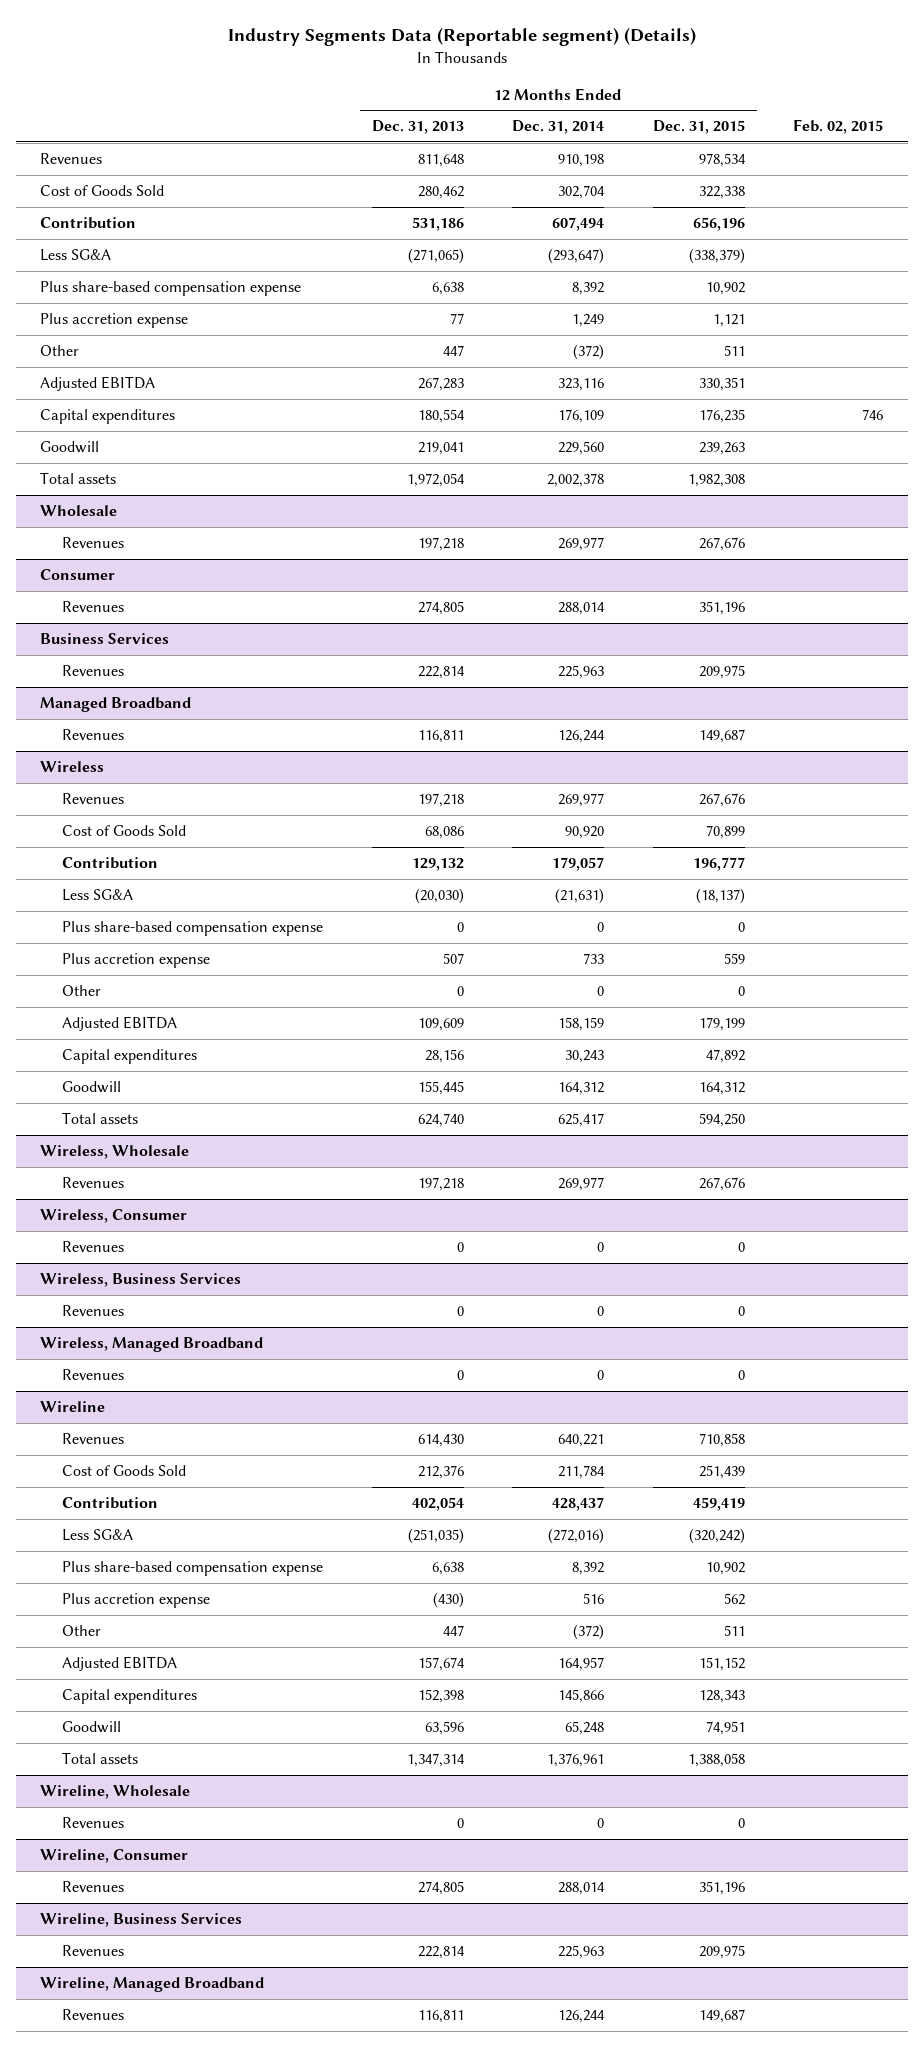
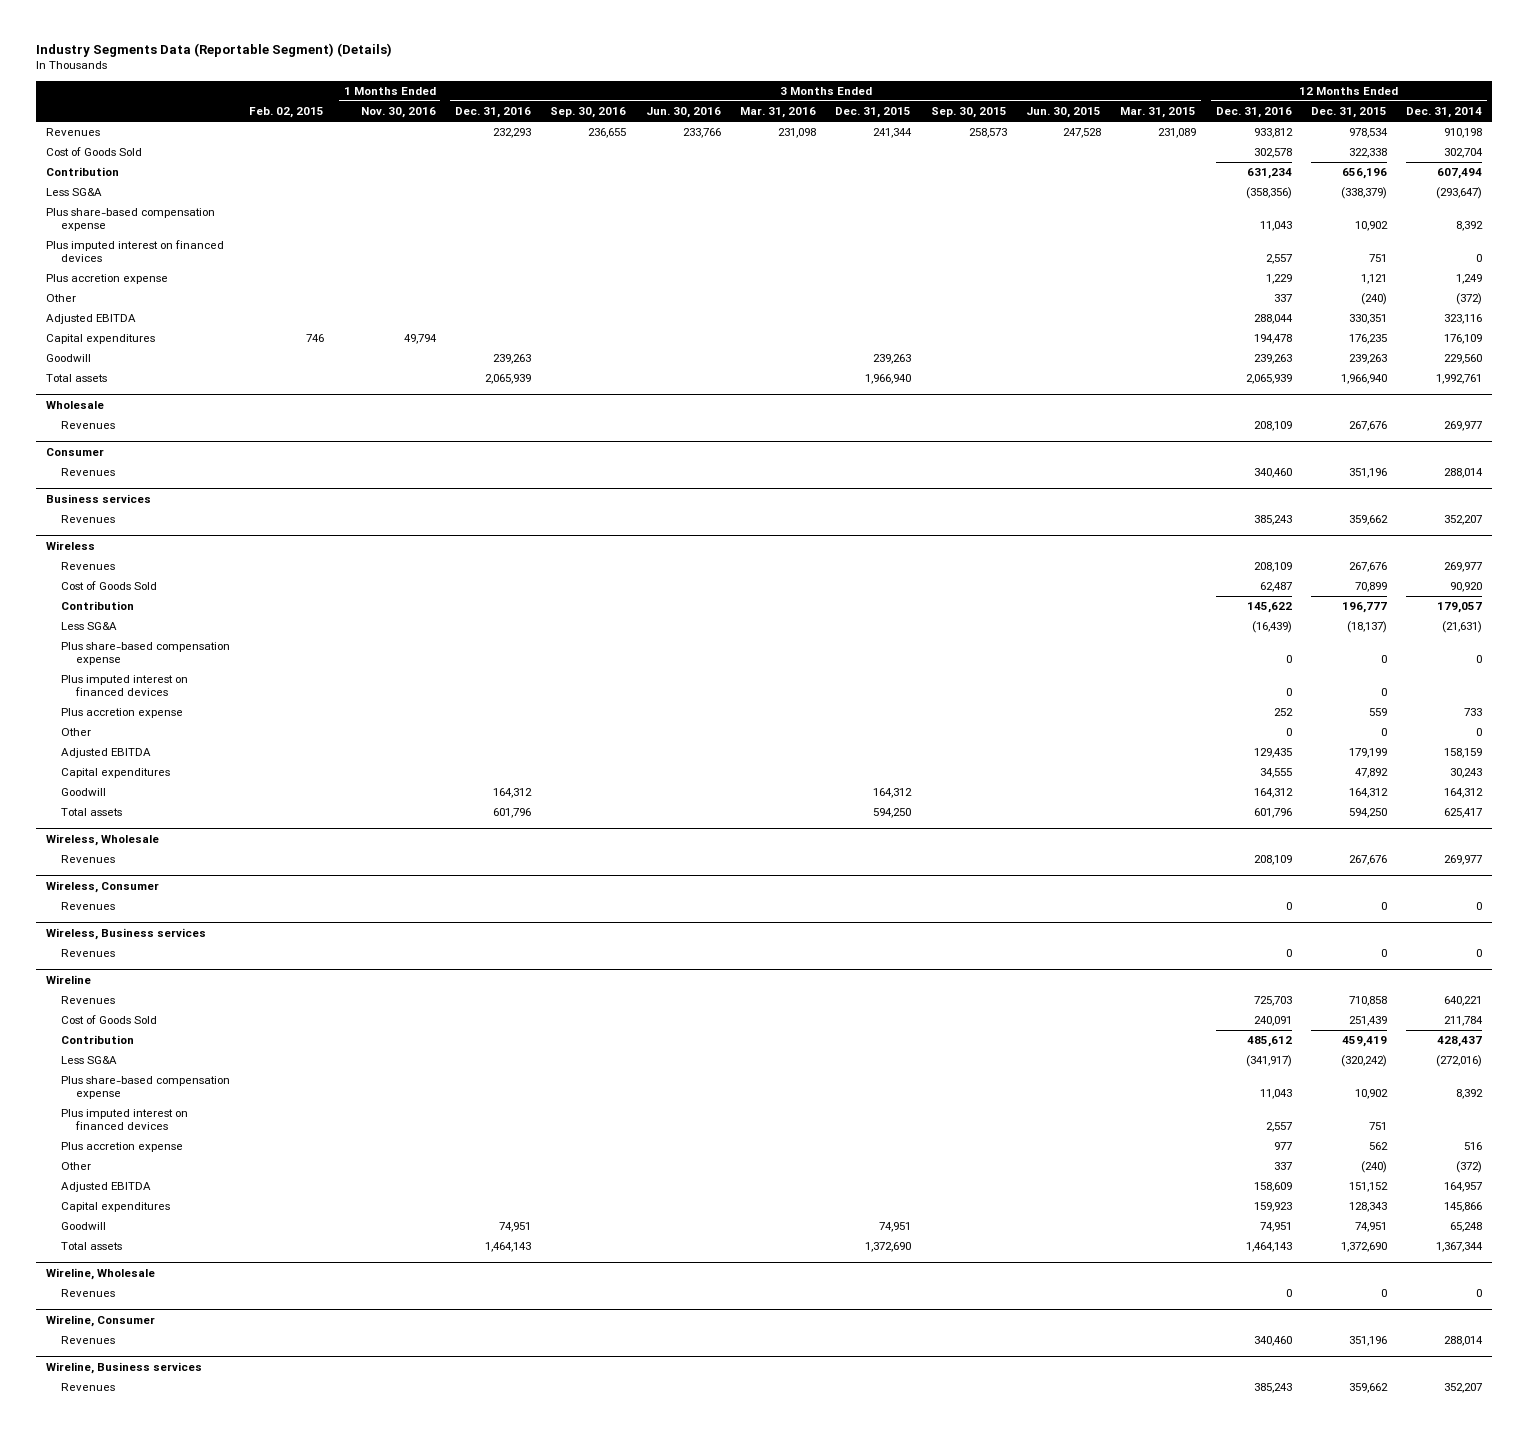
- Industry Segments Data (Reportable segment) (Details)
+ Industry Segments Data (Reportable Segment) (Details)
- | 12 Months Ended Dec. 31, 2013 | 12 Months Ended Dec. 31, 2014 | 12 Months Ended Dec. 31, 2015 | Feb. 02, 2015
+ | Feb. 02, 2015 | 1 Months Ended Nov. 30, 2016 | 3 Months Ended Dec. 31, 2016 | 3 Months Ended Sep. 30, 2016 | 3 Months Ended Jun. 30, 2016 | 3 Months Ended Mar. 31, 2016 | 3 Months Ended Dec. 31, 2015 | 3 Months Ended Sep. 30, 2015 | 3 Months Ended Jun. 30, 2015 | 3 Months Ended Mar. 31, 2015 | 12 Months Ended Dec. 31, 2016 | 12 Months Ended Dec. 31, 2015 | 12 Months Ended Dec. 31, 2014
+ Plus imputed interest on financed devices | | | | | | | | | | | 2,557 | 751 | 0
- Other | 447 | (372) | 511 |
+ Other | | | | | | | | | | | 337 | (240) | (372)
- Total assets | 1,972,054 | 2,002,378 | 1,982,308 |
+ Total assets | | | 2,065,939 | | | | 1,966,940 | | | | 2,065,939 | 1,966,940 | 1,992,761
- Business Services
- Revenues | 222,814 | 225,963 | 209,975 |
- Managed Broadband
- Revenues | 116,811 | 126,244 | 149,687 |
+ Business services
+ Revenues | | | | | | | | | | | 385,243 | 359,662 | 352,207
@ Wireless
+ Plus imputed interest on financed devices | | | | | | | | | | | 0 | 0 |
- Wireless, Business Services
- Revenues | 0 | 0 | 0 |
- Wireless, Managed Broadband
+ Wireless, Business services
@ Wireline
+ Plus imputed interest on financed devices | | | | | | | | | | | 2,557 | 751 |
- Other | 447 | (372) | 511 |
+ Other | | | | | | | | | | | 337 | (240) | (372)
- Total assets | 1,347,314 | 1,376,961 | 1,388,058 |
+ Total assets | | | 1,464,143 | | | | 1,372,690 | | | | 1,464,143 | 1,372,690 | 1,367,344
- Wireline, Business Services
- Revenues | 222,814 | 225,963 | 209,975 |
- Wireline, Managed Broadband
- Revenues | 116,811 | 126,244 | 149,687 |
+ Wireline, Business services
+ Revenues | | | | | | | | | | | 385,243 | 359,662 | 352,207

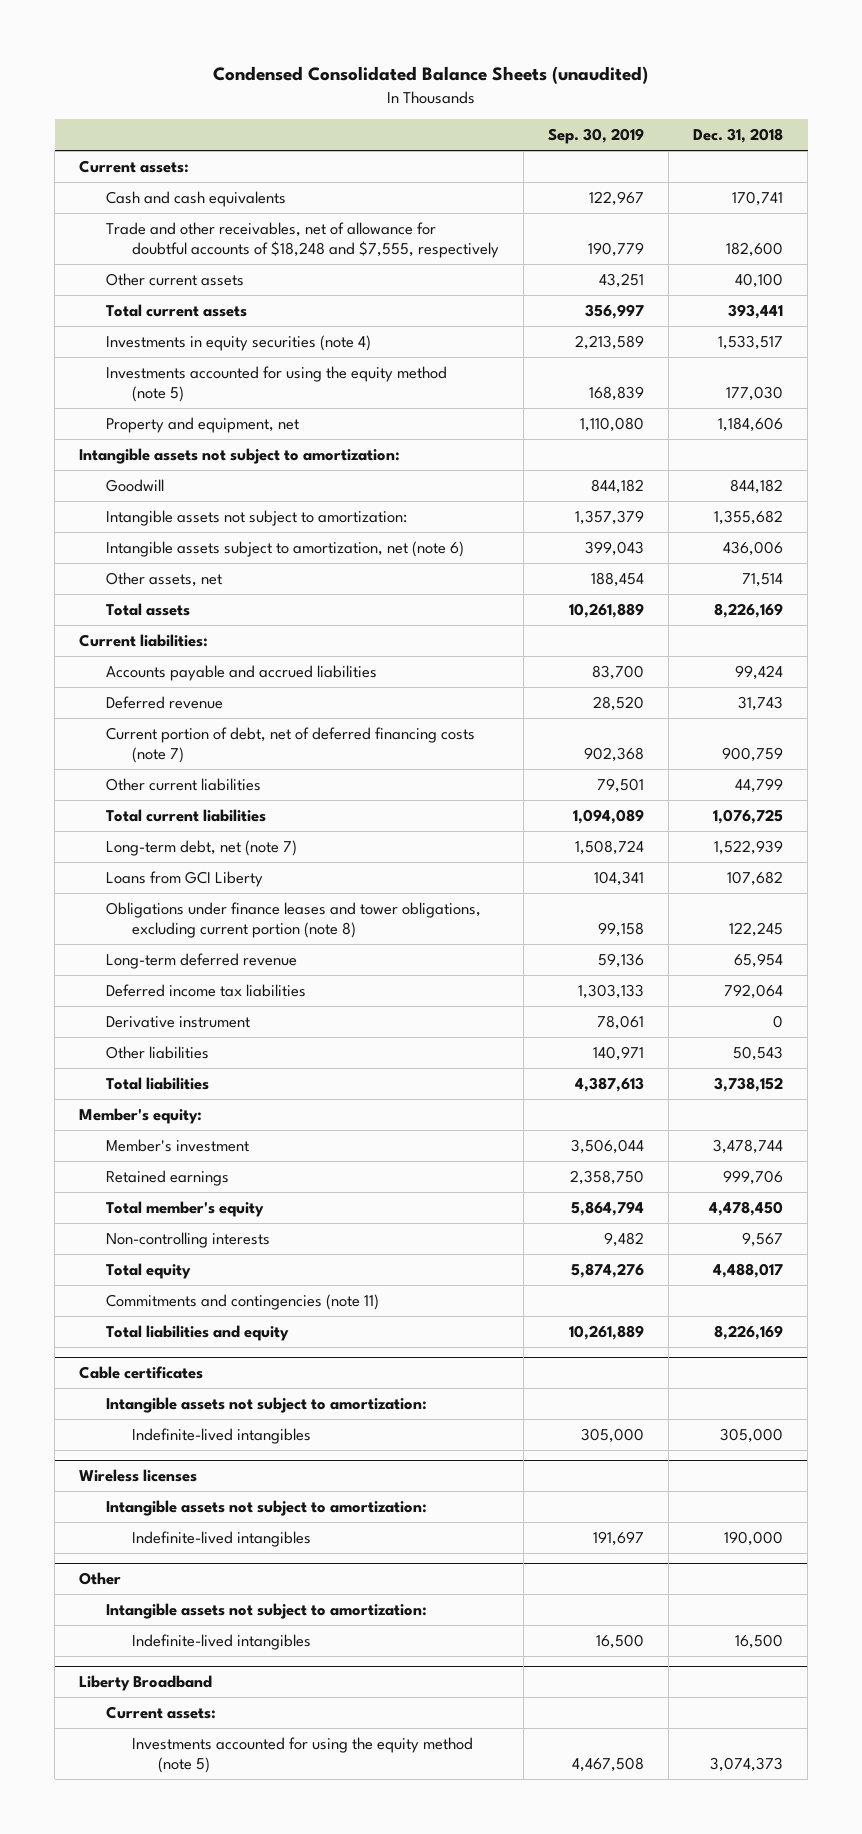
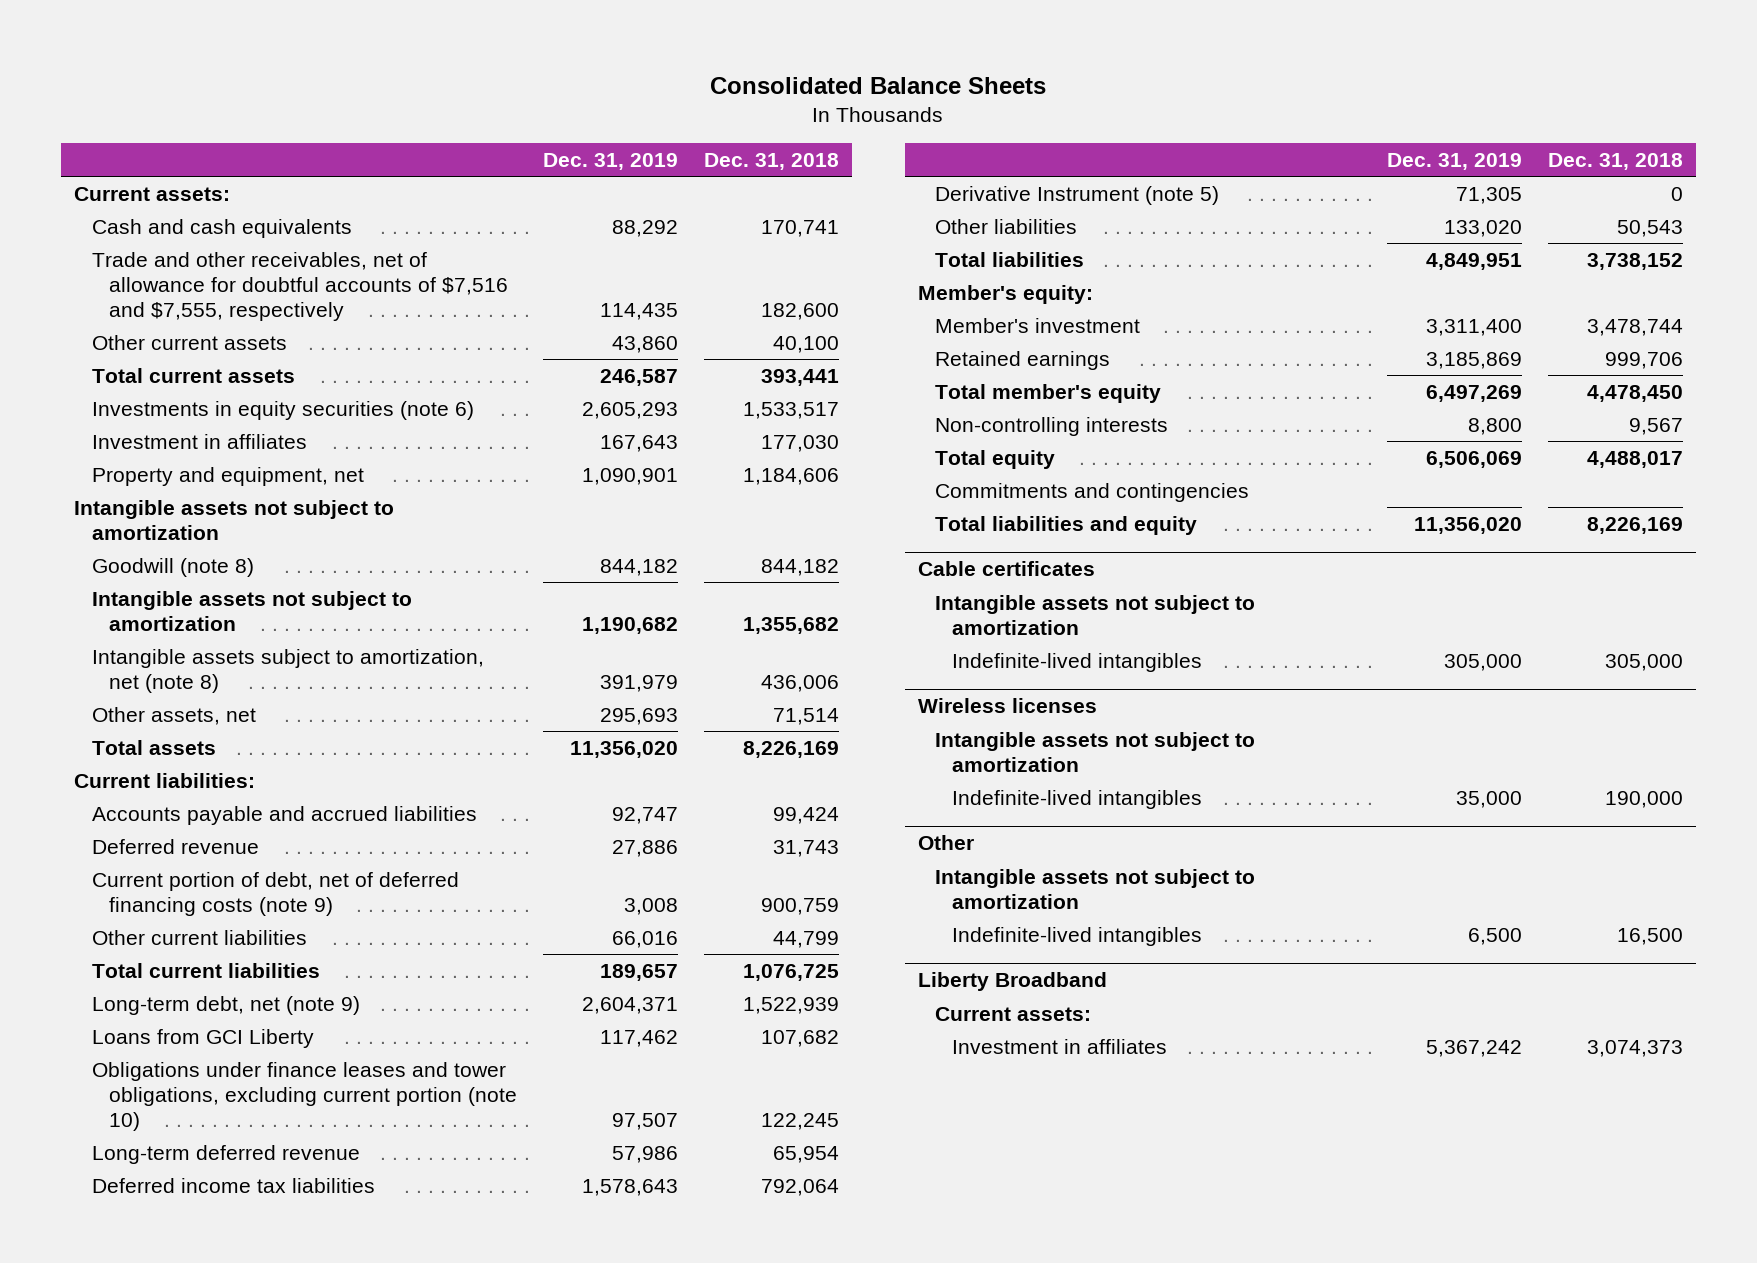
- Condensed Consolidated Balance Sheets (unaudited)
+ Consolidated Balance Sheets
- | Sep. 30, 2019 | Dec. 31, 2018
+ | Dec. 31, 2019 | Dec. 31, 2018
- Trade and other receivables, net of allowance for doubtful accounts of $18,248 and $7,555, respectively | 190,779 | 182,600
+ Trade and other receivables, net of allowance for doubtful accounts of $7,516 and $7,555, respectively | 114,435 | 182,600
- Investments in equity securities (note 4) | 2,213,589 | 1,533,517
- Investments accounted for using the equity method (note 5) | 168,839 | 177,030
+ Investments in equity securities (note 6) | 2,605,293 | 1,533,517
+ Investment in affiliates | 167,643 | 177,030
- Intangible assets not subject to amortization:
- Goodwill | 844,182 | 844,182
- Intangible assets not subject to amortization: | 1,357,379 | 1,355,682
- Intangible assets subject to amortization, net (note 6) | 399,043 | 436,006
+ Intangible assets not subject to amortization
+ Goodwill (note 8) | 844,182 | 844,182
+ Intangible assets not subject to amortization | 1,190,682 | 1,355,682
+ Intangible assets subject to amortization, net (note 8) | 391,979 | 436,006
- Current portion of debt, net of deferred financing costs (note 7) | 902,368 | 900,759
+ Current portion of debt, net of deferred financing costs (note 9) | 3,008 | 900,759
- Long-term debt, net (note 7) | 1,508,724 | 1,522,939
+ Long-term debt, net (note 9) | 2,604,371 | 1,522,939
- Obligations under finance leases and tower obligations, excluding current portion (note 8) | 99,158 | 122,245
+ Obligations under finance leases and tower obligations, excluding current portion (note 10) | 97,507 | 122,245
- Derivative instrument | 78,061 | 0
+ Derivative Instrument (note 5) | 71,305 | 0
- Commitments and contingencies (note 11)
+ Commitments and contingencies
@ Cable certificates
- Intangible assets not subject to amortization:
+ Intangible assets not subject to amortization
@ Wireless licenses
- Intangible assets not subject to amortization:
+ Intangible assets not subject to amortization
@ Other
- Intangible assets not subject to amortization:
+ Intangible assets not subject to amortization
@ Liberty Broadband
- Investments accounted for using the equity method (note 5) | 4,467,508 | 3,074,373
+ Investment in affiliates | 5,367,242 | 3,074,373

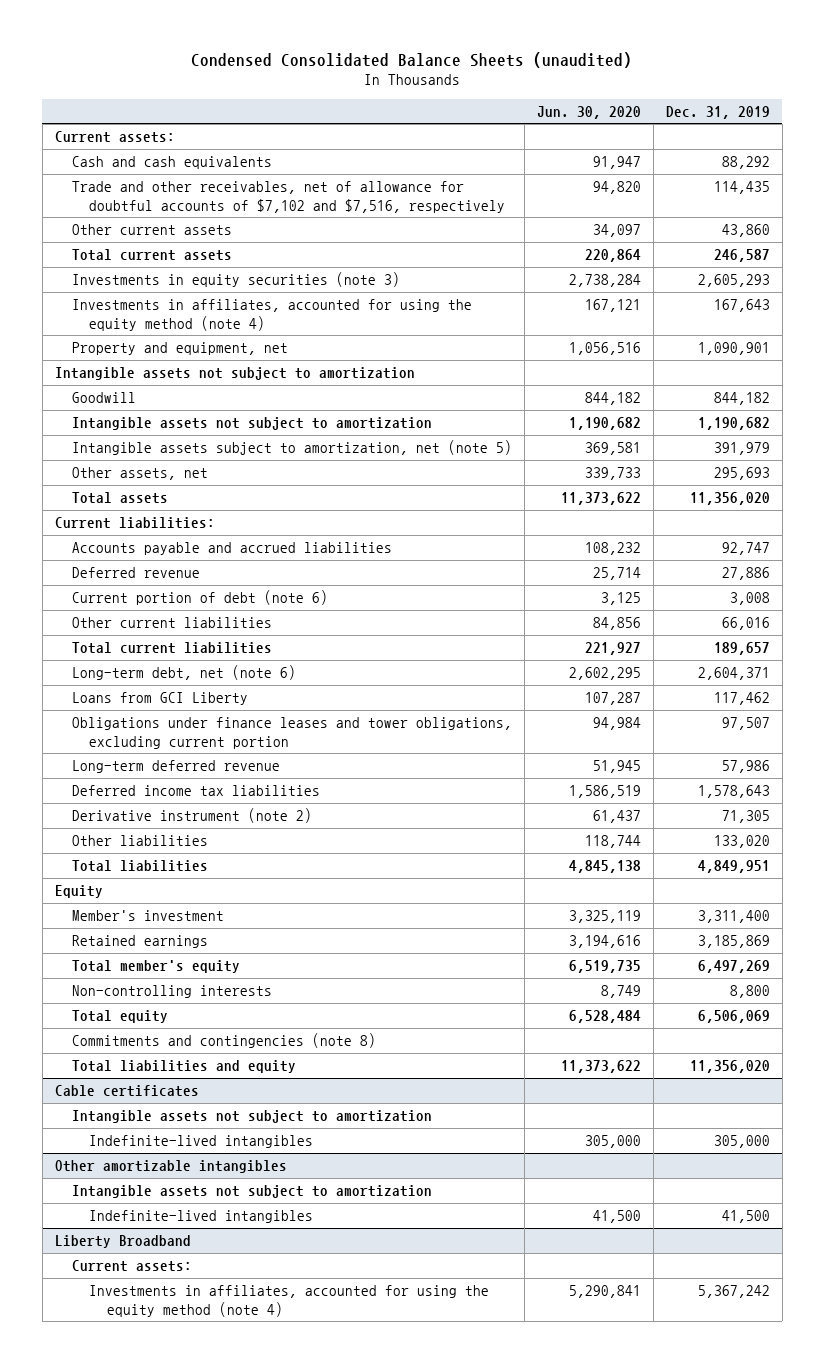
- Consolidated Balance Sheets
+ Condensed Consolidated Balance Sheets (unaudited)
- | Dec. 31, 2019 | Dec. 31, 2018
+ | Jun. 30, 2020 | Dec. 31, 2019
- Trade and other receivables, net of allowance for doubtful accounts of $7,516 and $7,555, respectively | 114,435 | 182,600
+ Trade and other receivables, net of allowance for doubtful accounts of $7,102 and $7,516, respectively | 94,820 | 114,435
- Investments in equity securities (note 6) | 2,605,293 | 1,533,517
- Investment in affiliates | 167,643 | 177,030
+ Investments in equity securities (note 3) | 2,738,284 | 2,605,293
+ Investments in affiliates, accounted for using the equity method (note 4) | 167,121 | 167,643
- Goodwill (note 8) | 844,182 | 844,182
+ Goodwill | 844,182 | 844,182
- Intangible assets subject to amortization, net (note 8) | 391,979 | 436,006
+ Intangible assets subject to amortization, net (note 5) | 369,581 | 391,979
- Current portion of debt, net of deferred financing costs (note 9) | 3,008 | 900,759
+ Current portion of debt (note 6) | 3,125 | 3,008
- Long-term debt, net (note 9) | 2,604,371 | 1,522,939
+ Long-term debt, net (note 6) | 2,602,295 | 2,604,371
- Obligations under finance leases and tower obligations, excluding current portion (note 10) | 97,507 | 122,245
+ Obligations under finance leases and tower obligations, excluding current portion | 94,984 | 97,507
- Derivative Instrument (note 5) | 71,305 | 0
+ Derivative instrument (note 2) | 61,437 | 71,305
- Member's equity:
+ Equity
- Commitments and contingencies
+ Commitments and contingencies (note 8)
- Wireless licenses
- Intangible assets not subject to amortization
- Indefinite-lived intangibles | 35,000 | 190,000
- Other
+ Other amortizable intangibles
- Indefinite-lived intangibles | 6,500 | 16,500
+ Indefinite-lived intangibles | 41,500 | 41,500
@ Liberty Broadband
- Investment in affiliates | 5,367,242 | 3,074,373
+ Investments in affiliates, accounted for using the equity method (note 4) | 5,290,841 | 5,367,242

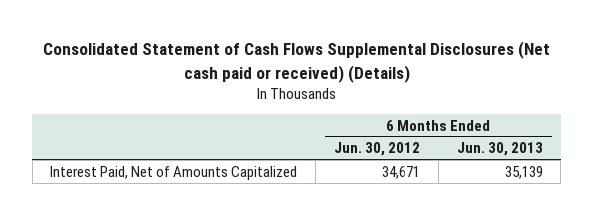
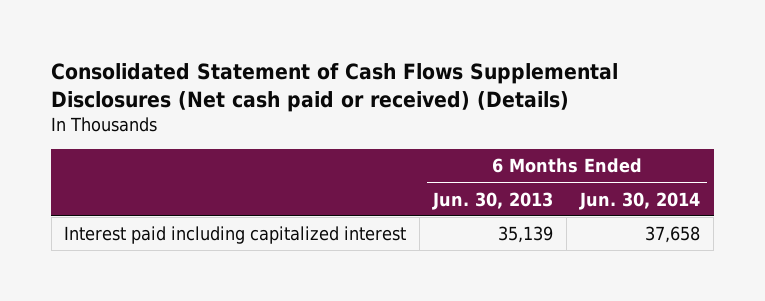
- | 6 Months Ended Jun. 30, 2012 | 6 Months Ended Jun. 30, 2013
+ | 6 Months Ended Jun. 30, 2013 | 6 Months Ended Jun. 30, 2014
- Interest Paid, Net of Amounts Capitalized | 34,671 | 35,139
+ Interest paid including capitalized interest | 35,139 | 37,658

